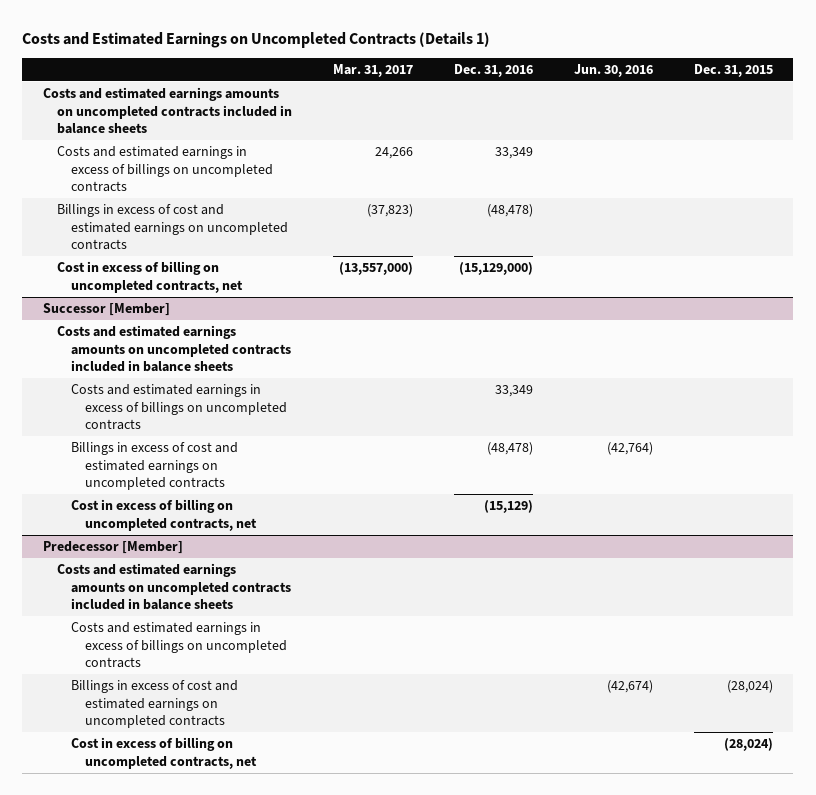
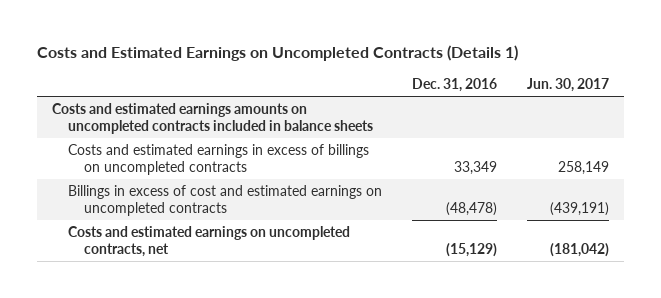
- | Mar. 31, 2017 | Dec. 31, 2016 | Jun. 30, 2016 | Dec. 31, 2015
+ | Dec. 31, 2016 | Jun. 30, 2017
- Cost in excess of billing on uncompleted contracts, net | (13,557,000) | (15,129,000) | |
- Successor [Member]
- Costs and estimated earnings amounts on uncompleted contracts included in balance sheets
- Costs and estimated earnings in excess of billings on uncompleted contracts | | 33,349 | |
- Billings in excess of cost and estimated earnings on uncompleted contracts | | (48,478) | (42,764) |
- Cost in excess of billing on uncompleted contracts, net | | (15,129) | |
- Predecessor [Member]
- Costs and estimated earnings amounts on uncompleted contracts included in balance sheets
- Costs and estimated earnings in excess of billings on uncompleted contracts
- Billings in excess of cost and estimated earnings on uncompleted contracts | | | (42,674) | (28,024)
- Cost in excess of billing on uncompleted contracts, net | | | | (28,024)
+ Costs and estimated earnings on uncompleted contracts, net | (15,129) | (181,042)

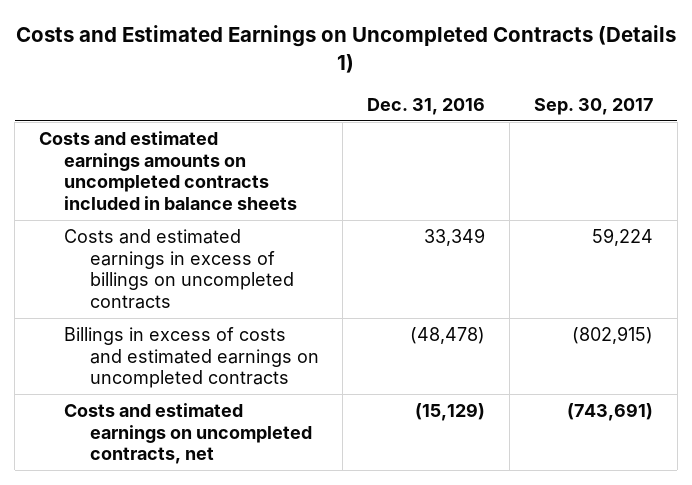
- | Dec. 31, 2016 | Jun. 30, 2017
+ | Dec. 31, 2016 | Sep. 30, 2017
- Billings in excess of cost and estimated earnings on uncompleted contracts | (48,478) | (439,191)
+ Billings in excess of costs and estimated earnings on uncompleted contracts | (48,478) | (802,915)

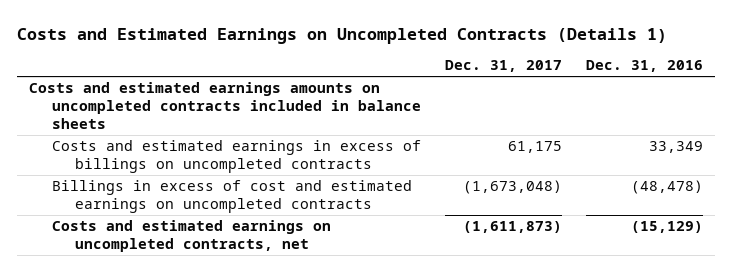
- | Dec. 31, 2016 | Sep. 30, 2017
+ | Dec. 31, 2017 | Dec. 31, 2016
- Billings in excess of costs and estimated earnings on uncompleted contracts | (48,478) | (802,915)
+ Billings in excess of cost and estimated earnings on uncompleted contracts | (1,673,048) | (48,478)

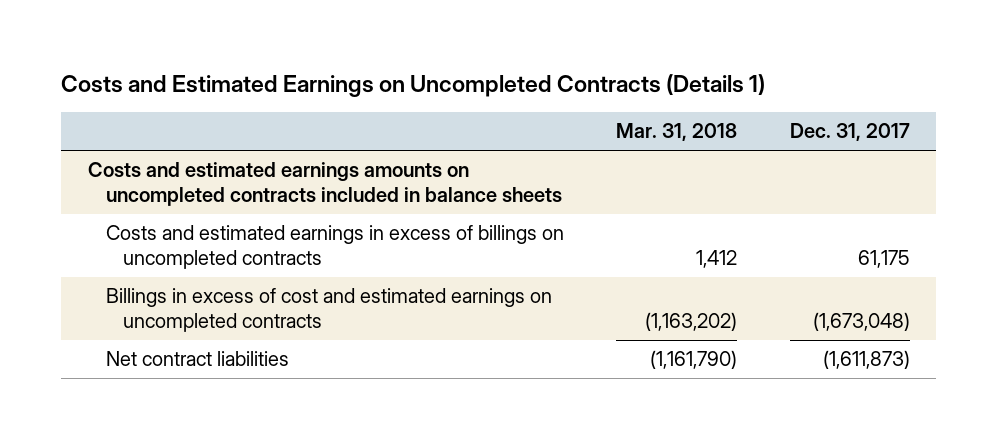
- | Dec. 31, 2017 | Dec. 31, 2016
+ | Mar. 31, 2018 | Dec. 31, 2017
- Costs and estimated earnings on uncompleted contracts, net | (1,611,873) | (15,129)
+ Net contract liabilities | (1,161,790) | (1,611,873)

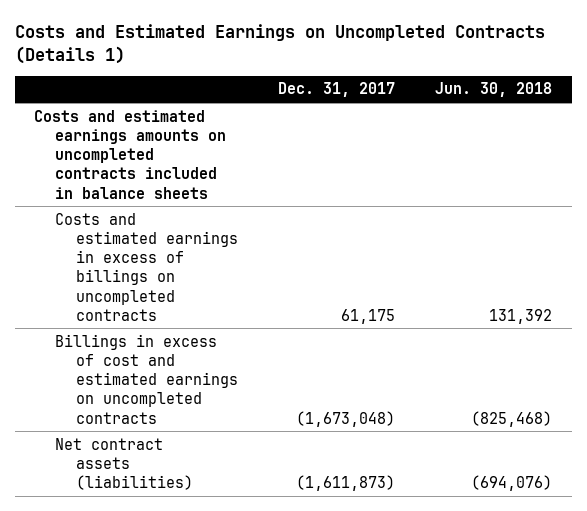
- | Mar. 31, 2018 | Dec. 31, 2017
+ | Dec. 31, 2017 | Jun. 30, 2018
- Net contract liabilities | (1,161,790) | (1,611,873)
+ Net contract assets (liabilities) | (1,611,873) | (694,076)

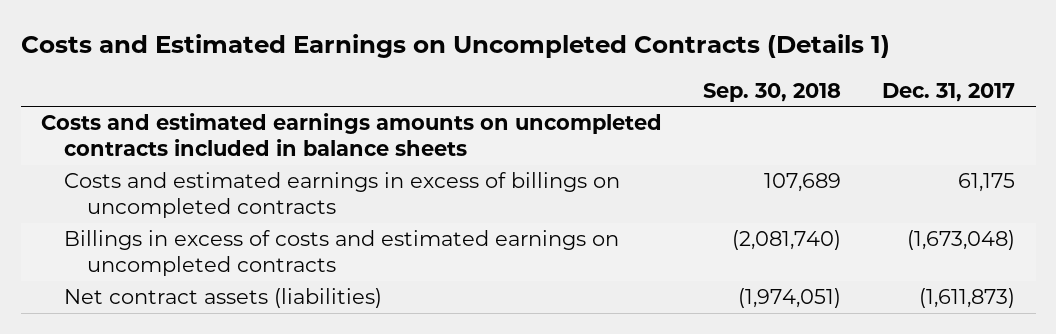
- | Dec. 31, 2017 | Jun. 30, 2018
+ | Sep. 30, 2018 | Dec. 31, 2017
- Billings in excess of cost and estimated earnings on uncompleted contracts | (1,673,048) | (825,468)
+ Billings in excess of costs and estimated earnings on uncompleted contracts | (2,081,740) | (1,673,048)

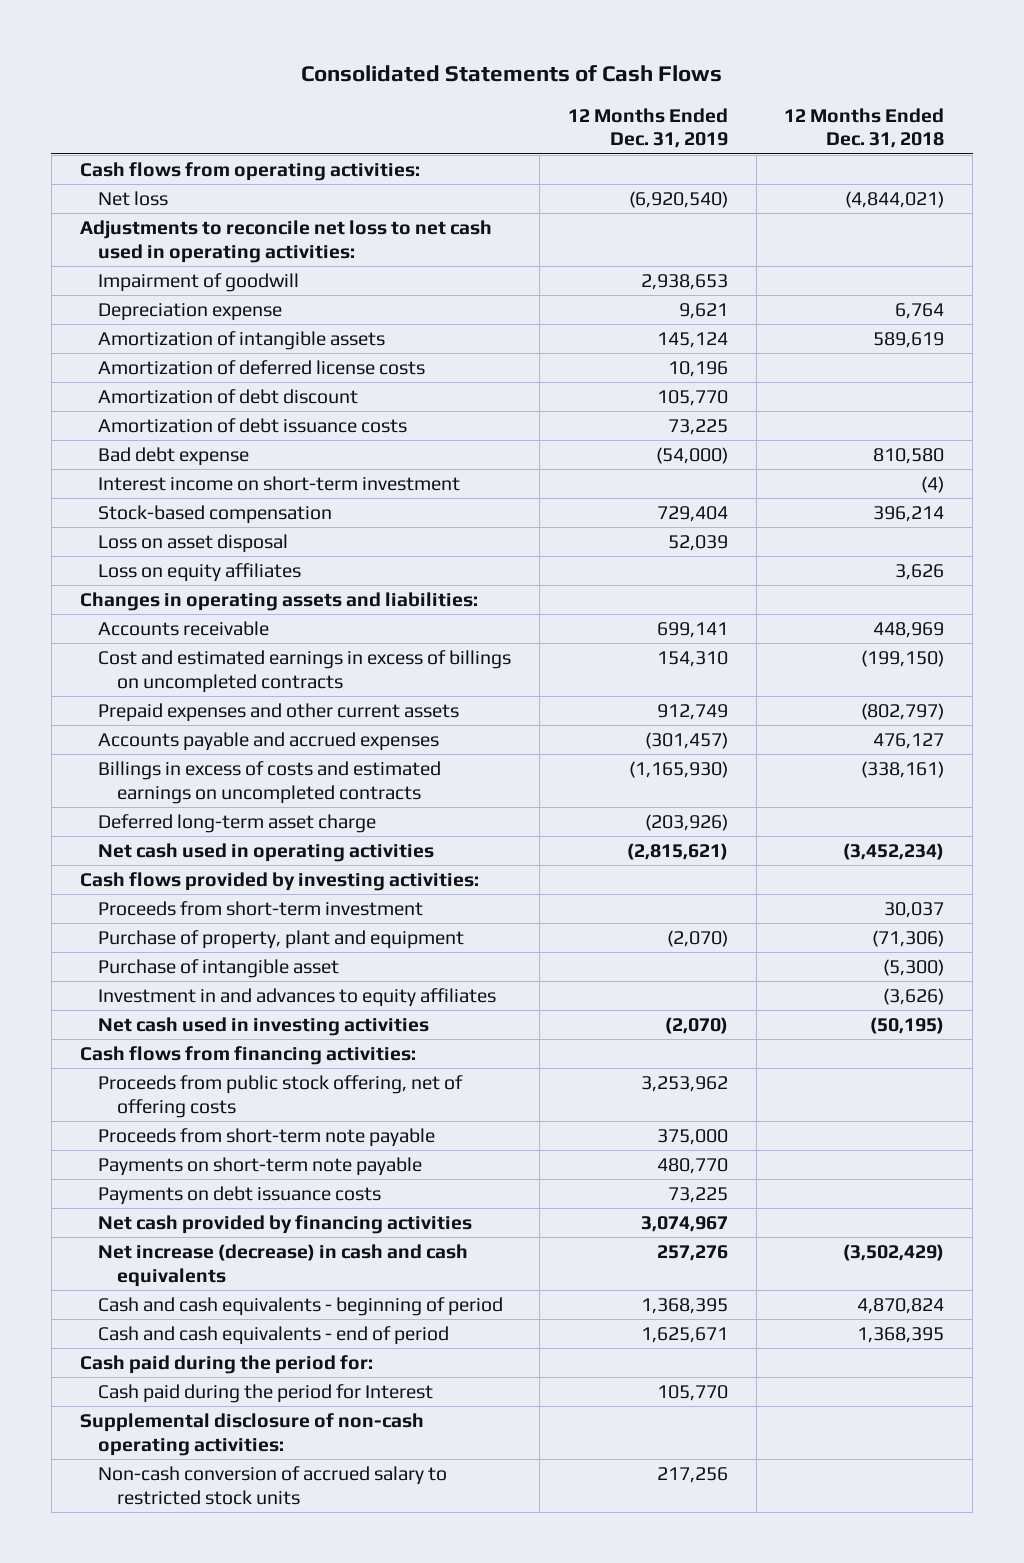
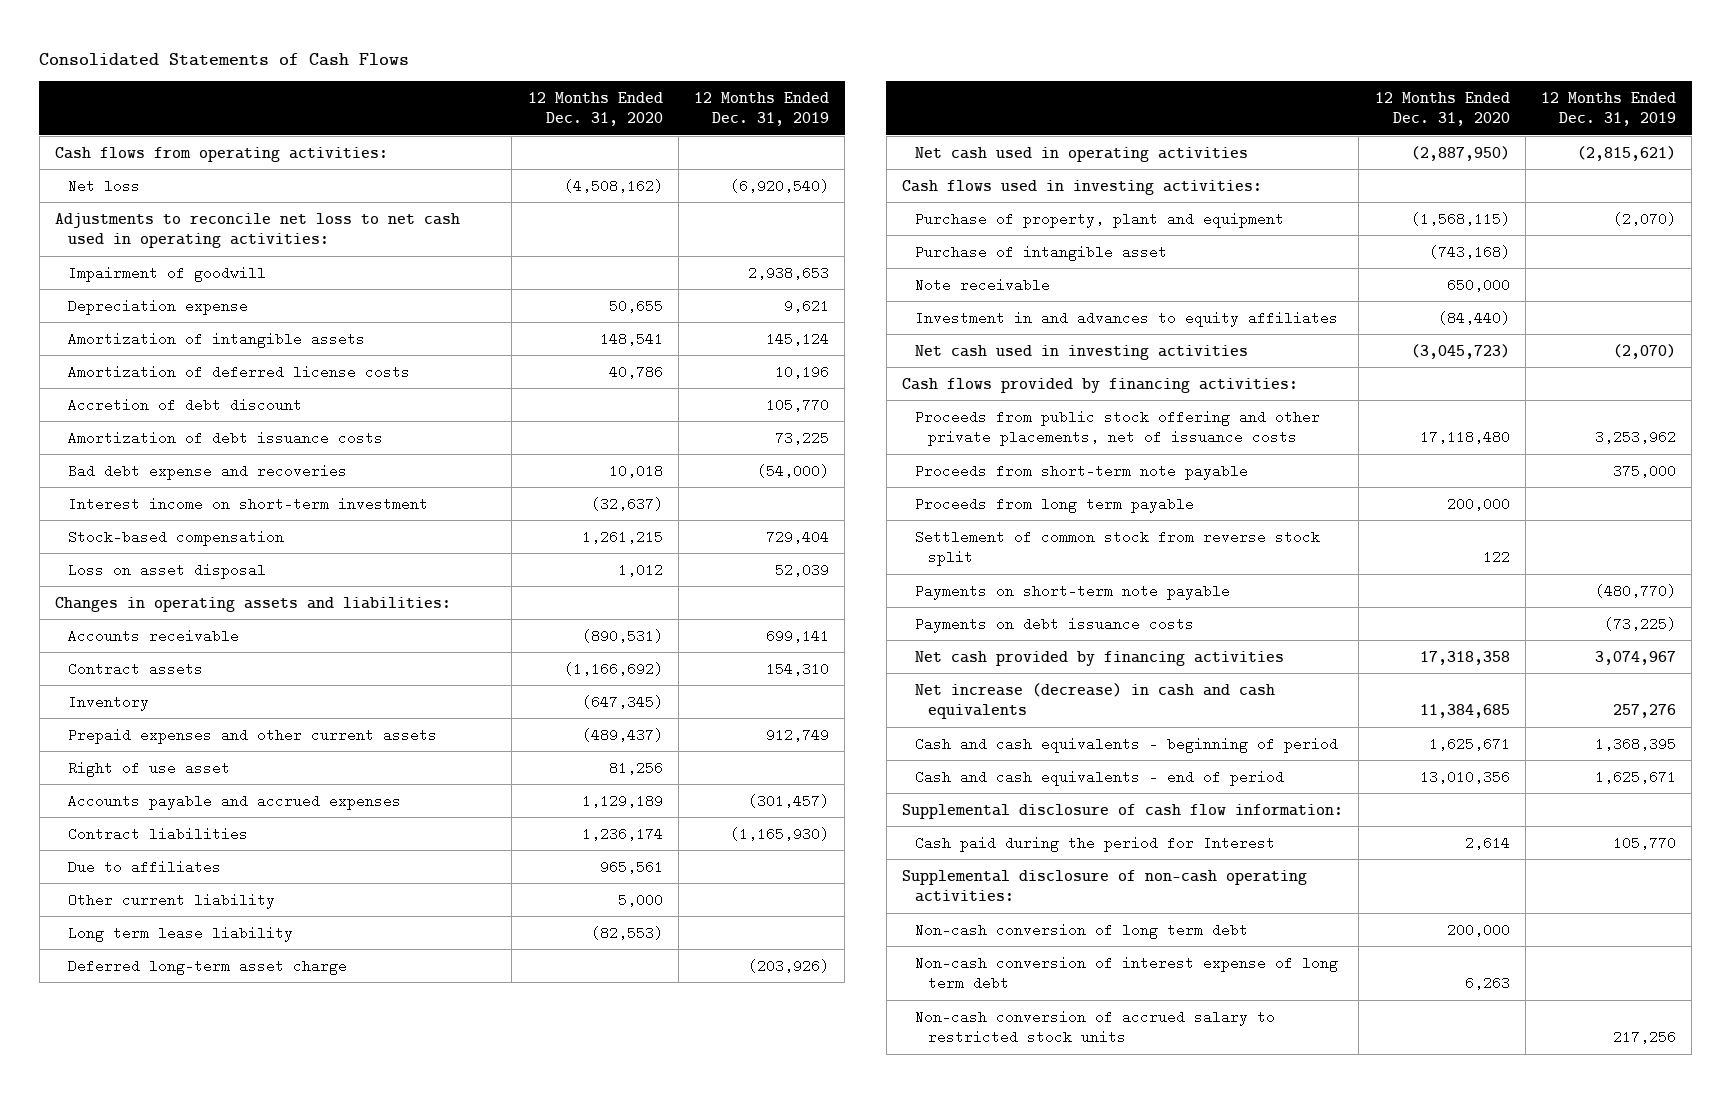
- | 12 Months Ended Dec. 31, 2019 | 12 Months Ended Dec. 31, 2018
+ | 12 Months Ended Dec. 31, 2020 | 12 Months Ended Dec. 31, 2019
- Amortization of debt discount | 105,770 |
+ Accretion of debt discount | | 105,770
- Bad debt expense | (54,000) | 810,580
+ Bad debt expense and recoveries | 10,018 | (54,000)
- Loss on equity affiliates | | 3,626
- Cost and estimated earnings in excess of billings on uncompleted contracts | 154,310 | (199,150)
+ Contract assets | (1,166,692) | 154,310
+ Inventory | (647,345) |
+ Right of use asset | 81,256 |
- Billings in excess of costs and estimated earnings on uncompleted contracts | (1,165,930) | (338,161)
+ Contract liabilities | 1,236,174 | (1,165,930)
+ Due to affiliates | 965,561 |
+ Other current liability | 5,000 |
+ Long term lease liability | (82,553) |
- Cash flows provided by investing activities:
- Proceeds from short-term investment | | 30,037
+ Cash flows used in investing activities:
+ Note receivable | 650,000 |
- Cash flows from financing activities:
- Proceeds from public stock offering, net of offering costs | 3,253,962 |
+ Cash flows provided by financing activities:
+ Proceeds from public stock offering and other private placements, net of issuance costs | 17,118,480 | 3,253,962
- Payments on short-term note payable | 480,770 |
- Payments on debt issuance costs | 73,225 |
+ Proceeds from long term payable | 200,000 |
+ Settlement of common stock from reverse stock split | 122 |
+ Payments on short-term note payable | | (480,770)
+ Payments on debt issuance costs | | (73,225)
- Cash paid during the period for:
+ Supplemental disclosure of cash flow information:
+ Non-cash conversion of long term debt | 200,000 |
+ Non-cash conversion of interest expense of long term debt | 6,263 |

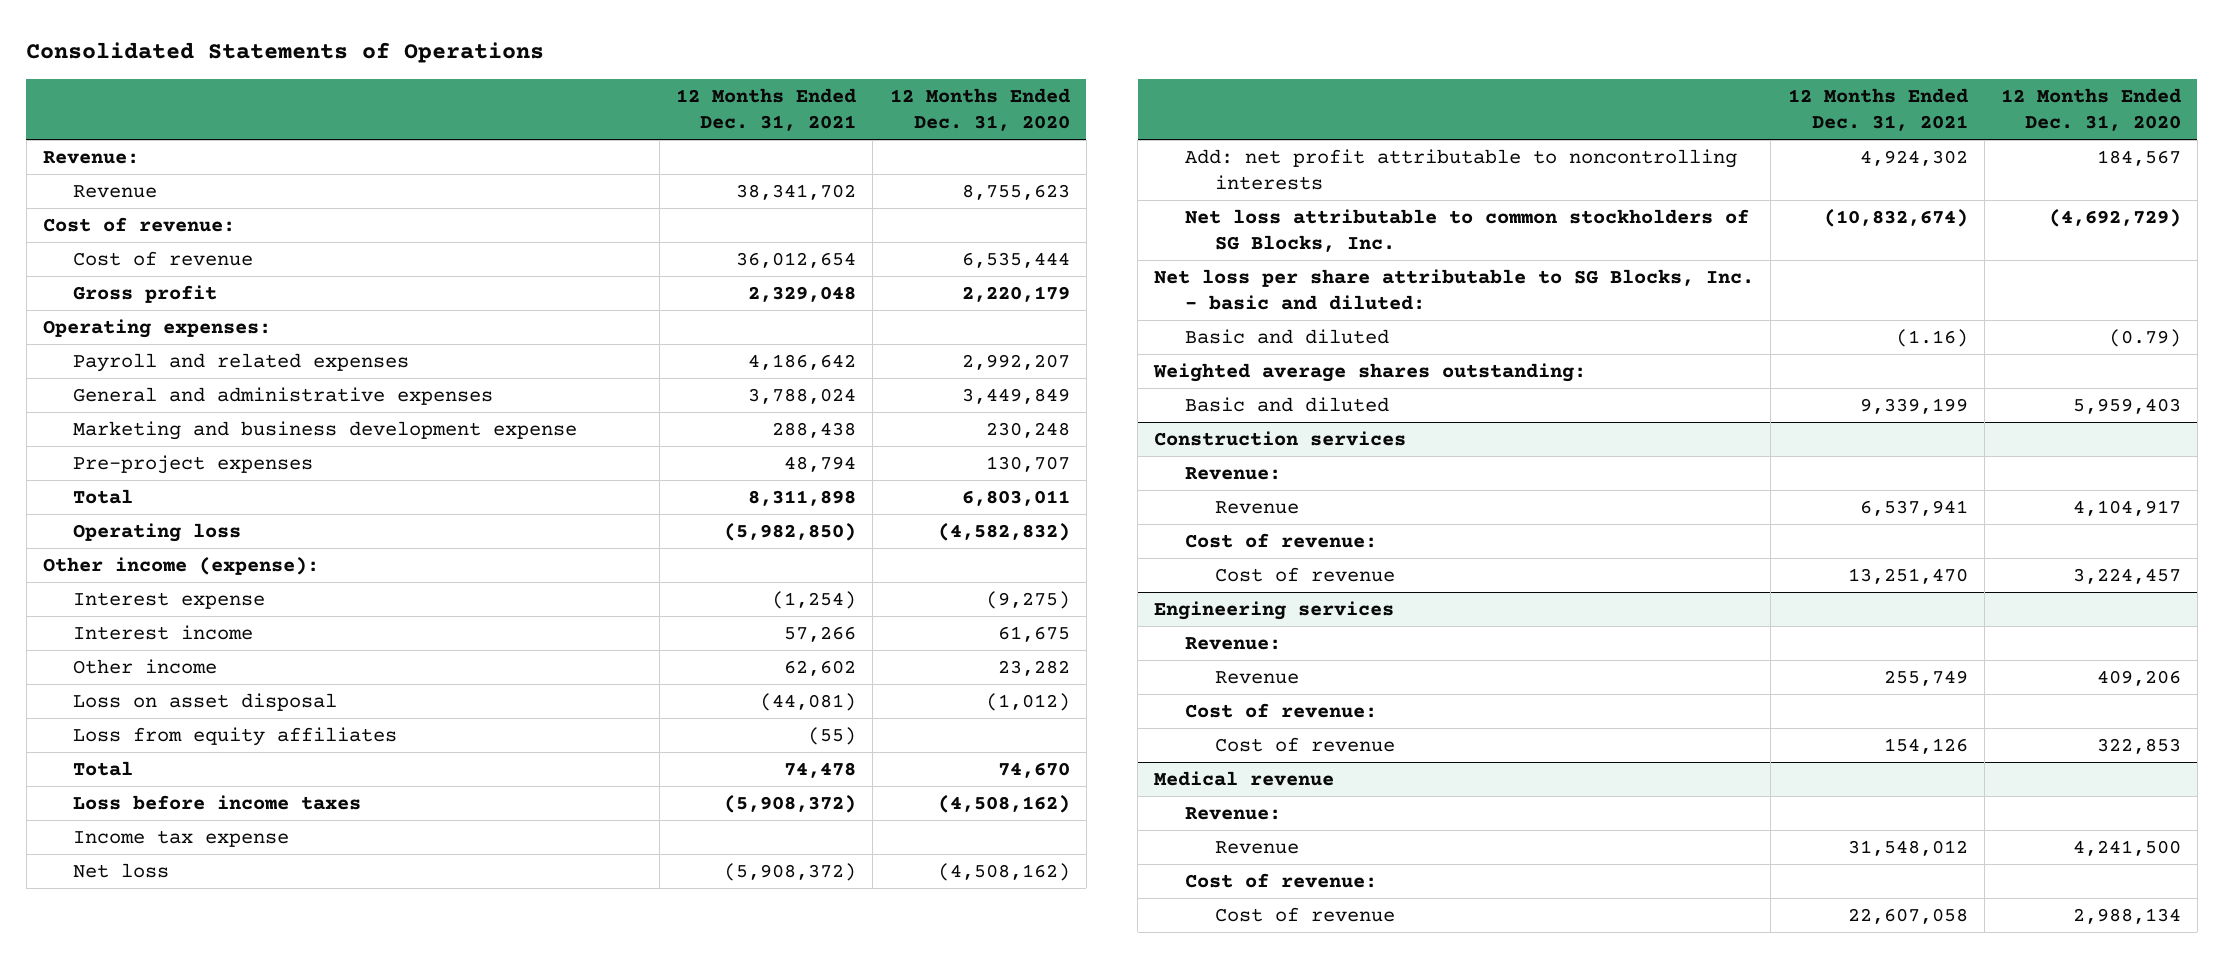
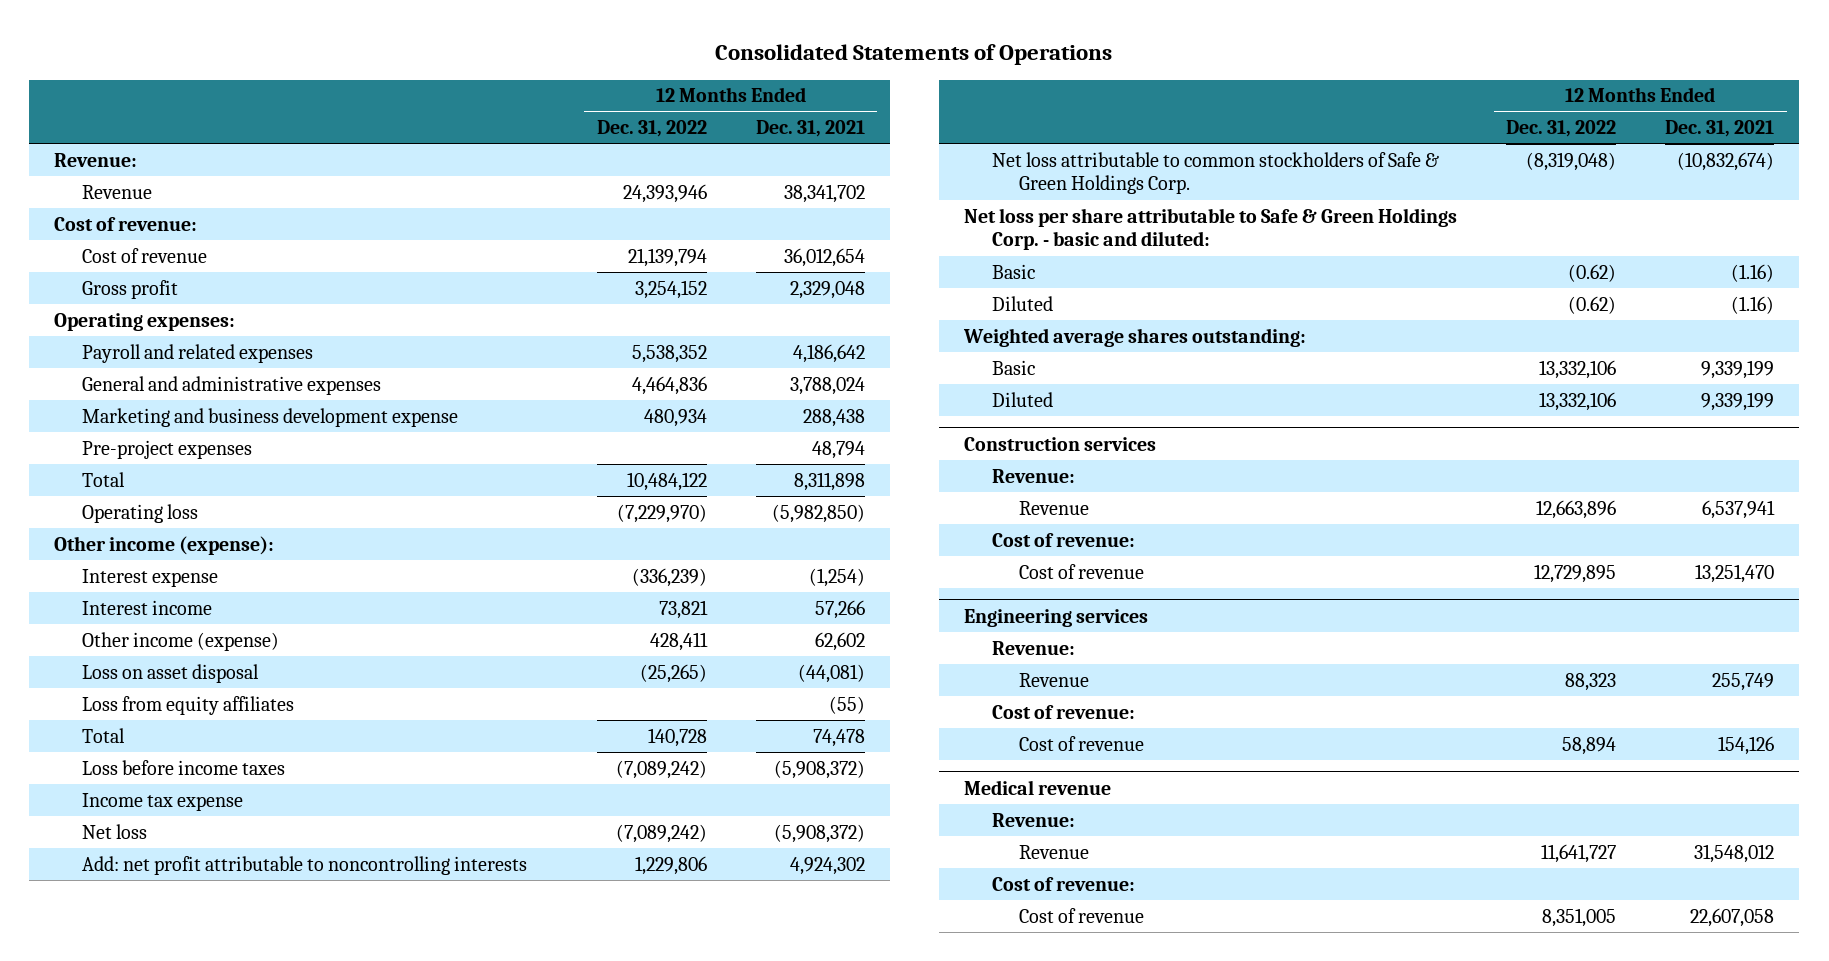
- | 12 Months Ended Dec. 31, 2021 | 12 Months Ended Dec. 31, 2020
+ | 12 Months Ended Dec. 31, 2022 | 12 Months Ended Dec. 31, 2021
- Other income | 62,602 | 23,282
+ Other income (expense) | 428,411 | 62,602
- Net loss attributable to common stockholders of SG Blocks, Inc. | (10,832,674) | (4,692,729)
- Net loss per share attributable to SG Blocks, Inc. - basic and diluted:
- Basic and diluted | (1.16) | (0.79)
+ Net loss attributable to common stockholders of Safe & Green Holdings Corp. | (8,319,048) | (10,832,674)
+ Net loss per share attributable to Safe & Green Holdings Corp. - basic and diluted:
+ Basic | (0.62) | (1.16)
+ Diluted | (0.62) | (1.16)
- Basic and diluted | 9,339,199 | 5,959,403
+ Basic | 13,332,106 | 9,339,199
+ Diluted | 13,332,106 | 9,339,199

